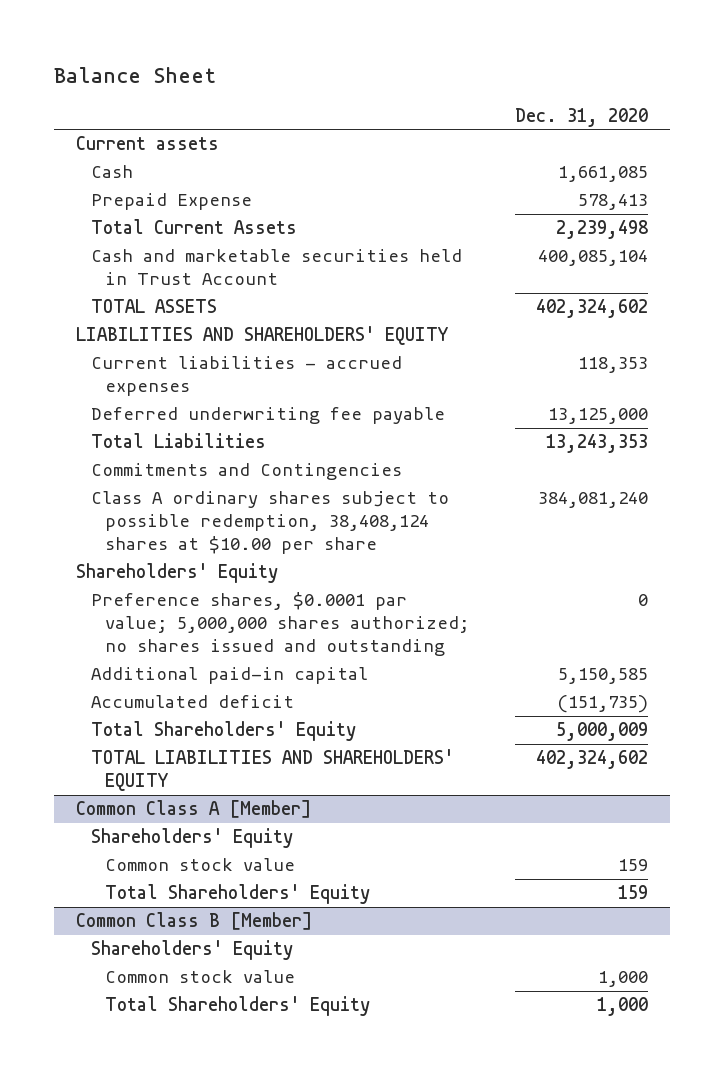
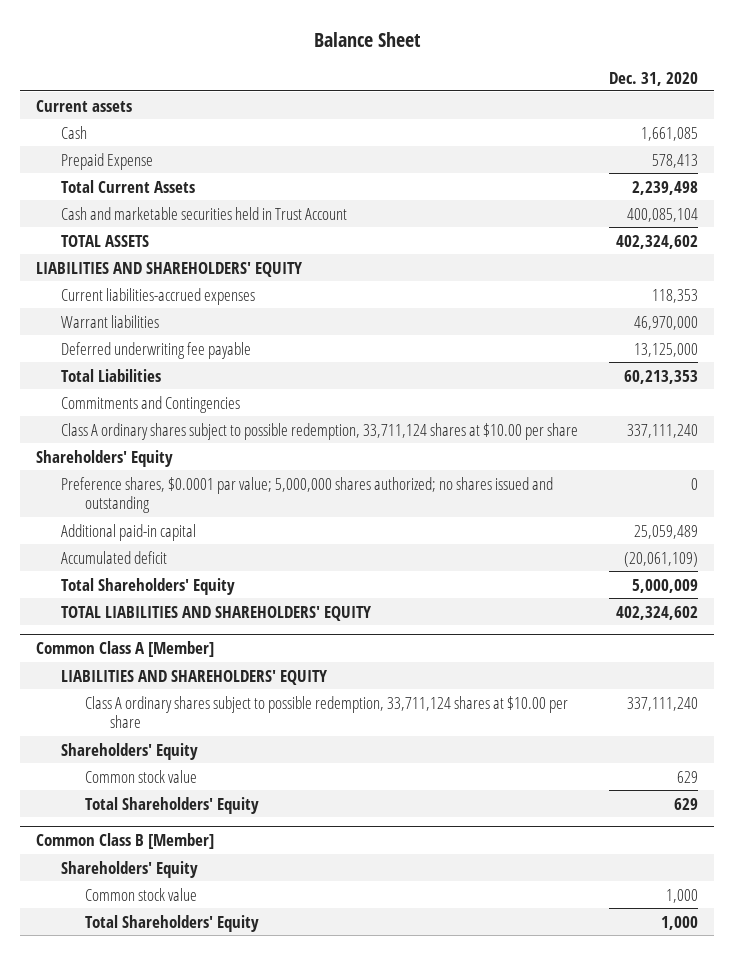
- Current liabilities - accrued expenses | 118,353
+ Current liabilities-accrued expenses | 118,353
+ Warrant liabilities | 46,970,000
- Total Liabilities | 13,243,353
+ Total Liabilities | 60,213,353
- Class A ordinary shares subject to possible redemption, 38,408,124 shares at $10.00 per share | 384,081,240
+ Class A ordinary shares subject to possible redemption, 33,711,124 shares at $10.00 per share | 337,111,240
- Additional paid-in capital | 5,150,585
- Accumulated deficit | (151,735)
+ Additional paid-in capital | 25,059,489
+ Accumulated deficit | (20,061,109)
@ Common Class A [Member]
+ LIABILITIES AND SHAREHOLDERS' EQUITY
+ Class A ordinary shares subject to possible redemption, 33,711,124 shares at $10.00 per share | 337,111,240
- Common stock value | 159
- Total Shareholders' Equity | 159
+ Common stock value | 629
+ Total Shareholders' Equity | 629

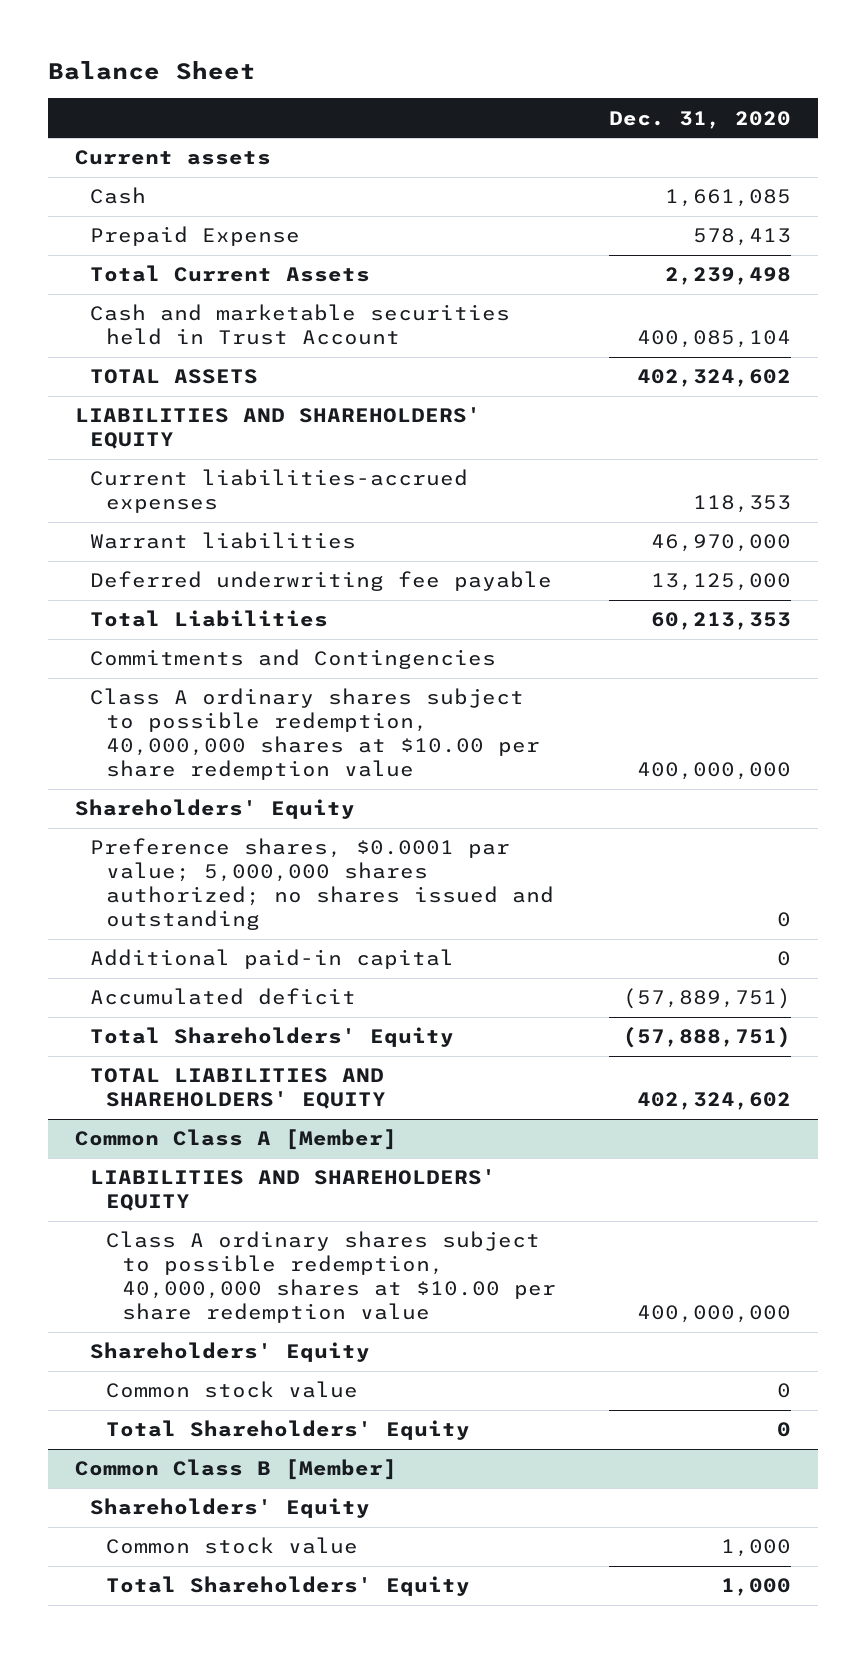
- Class A ordinary shares subject to possible redemption, 33,711,124 shares at $10.00 per share | 337,111,240
+ Class A ordinary shares subject to possible redemption, 40,000,000 shares at $10.00 per share redemption value | 400,000,000
- Additional paid-in capital | 25,059,489
- Accumulated deficit | (20,061,109)
- Total Shareholders' Equity | 5,000,009
+ Additional paid-in capital | 0
+ Accumulated deficit | (57,889,751)
+ Total Shareholders' Equity | (57,888,751)
@ Common Class A [Member]
- Class A ordinary shares subject to possible redemption, 33,711,124 shares at $10.00 per share | 337,111,240
+ Class A ordinary shares subject to possible redemption, 40,000,000 shares at $10.00 per share redemption value | 400,000,000
- Common stock value | 629
- Total Shareholders' Equity | 629
+ Common stock value | 0
+ Total Shareholders' Equity | 0

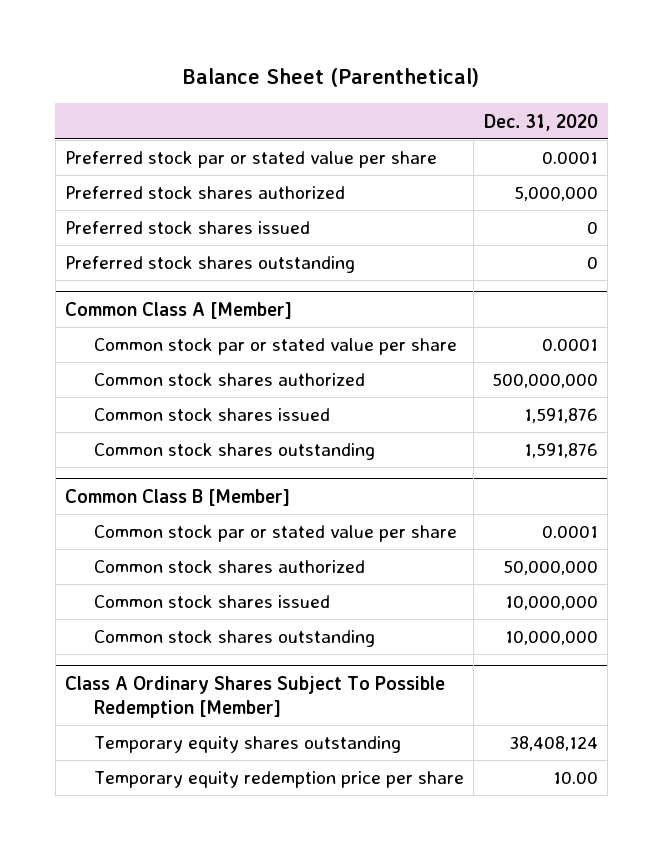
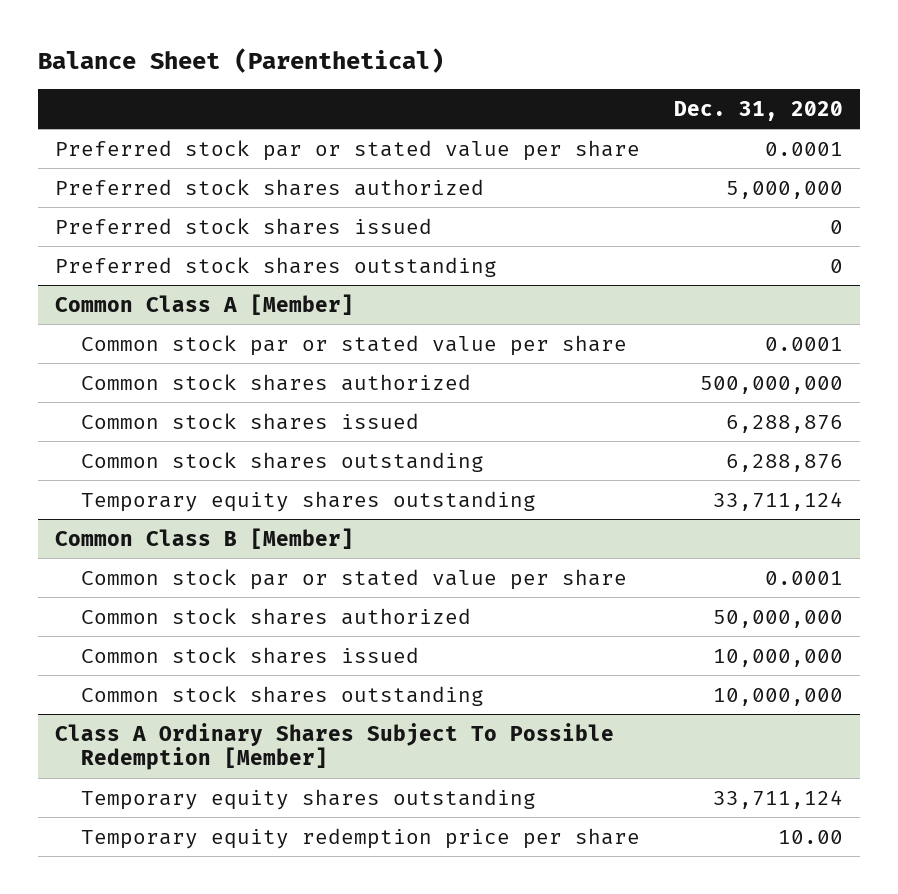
@ Common Class A [Member]
- Common stock shares issued | 1,591,876
- Common stock shares outstanding | 1,591,876
+ Common stock shares issued | 6,288,876
+ Common stock shares outstanding | 6,288,876
+ Temporary equity shares outstanding | 33,711,124
@ Class A Ordinary Shares Subject To Possible Redemption [Member]
- Temporary equity shares outstanding | 38,408,124
+ Temporary equity shares outstanding | 33,711,124

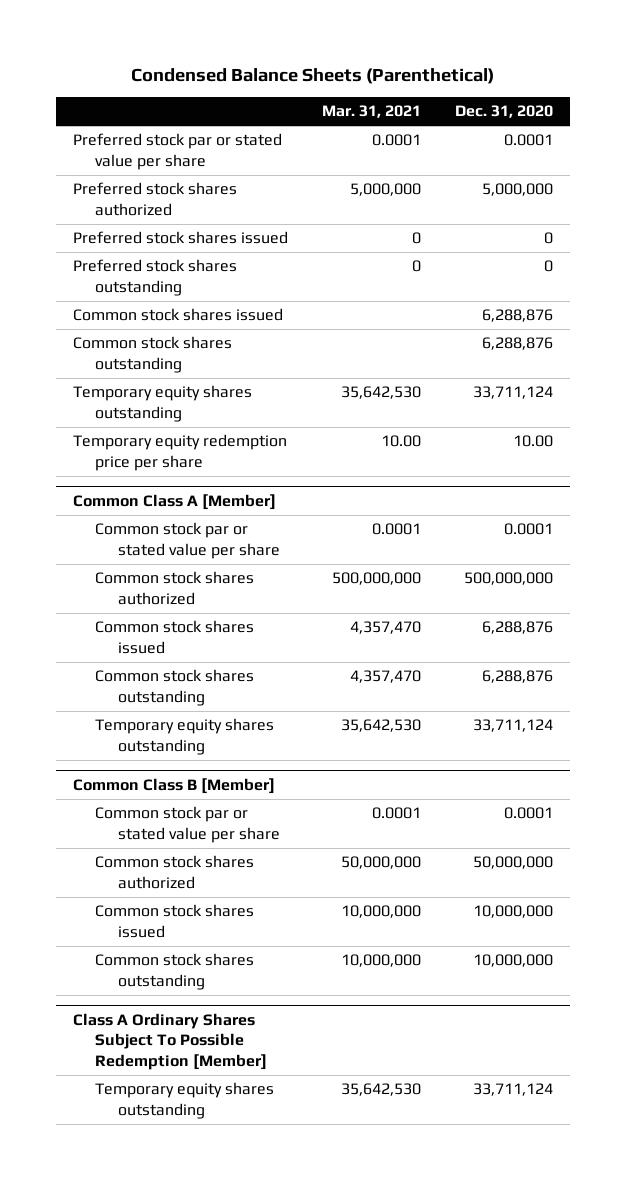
- Balance Sheet (Parenthetical)
+ Condensed Balance Sheets (Parenthetical)
- | Dec. 31, 2020
+ | Mar. 31, 2021 | Dec. 31, 2020
+ Common stock shares issued | | 6,288,876
+ Common stock shares outstanding | | 6,288,876
+ Temporary equity shares outstanding | 35,642,530 | 33,711,124
+ Temporary equity redemption price per share | 10.00 | 10.00
@ Class A Ordinary Shares Subject To Possible Redemption [Member]
- Temporary equity redemption price per share | 10.00

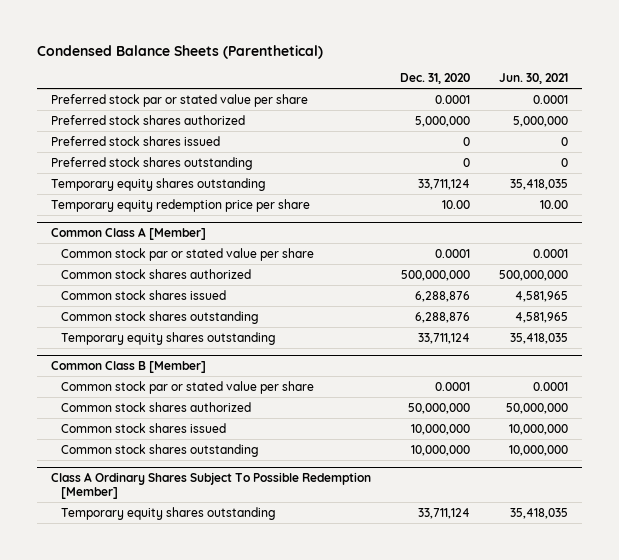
- | Mar. 31, 2021 | Dec. 31, 2020
+ | Dec. 31, 2020 | Jun. 30, 2021
- Common stock shares issued | | 6,288,876
- Common stock shares outstanding | | 6,288,876

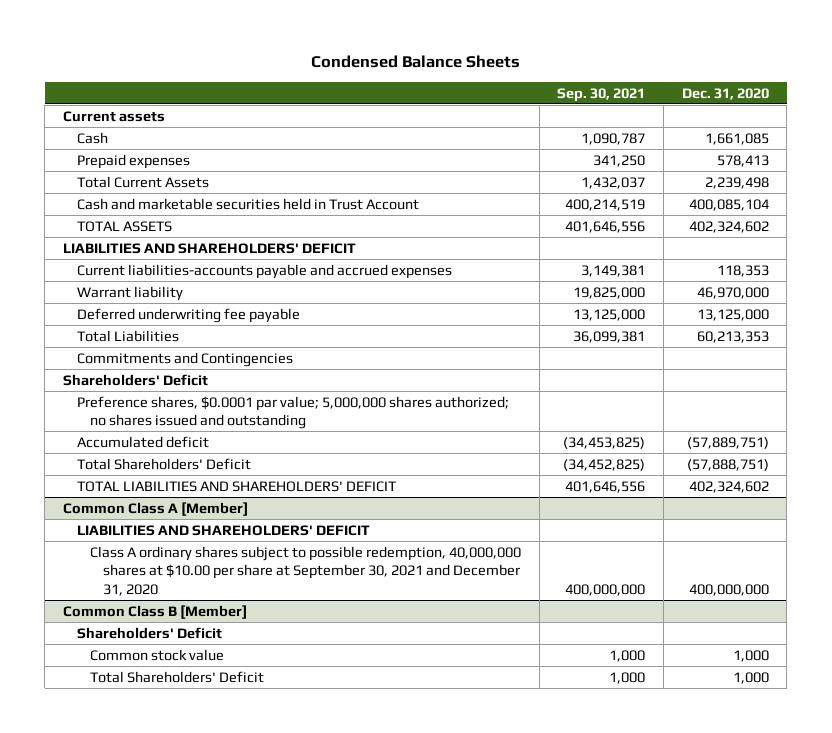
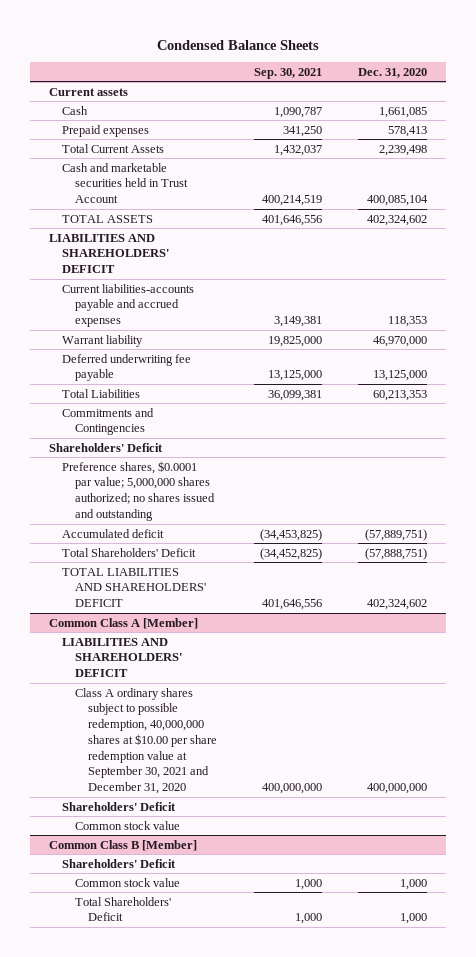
@ Common Class A [Member]
- Class A ordinary shares subject to possible redemption, 40,000,000 shares at $10.00 per share at September 30, 2021 and December 31, 2020 | 400,000,000 | 400,000,000
+ Class A ordinary shares subject to possible redemption, 40,000,000 shares at $10.00 per share redemption value at September 30, 2021 and December 31, 2020 | 400,000,000 | 400,000,000
+ Shareholders' Deficit
+ Common stock value

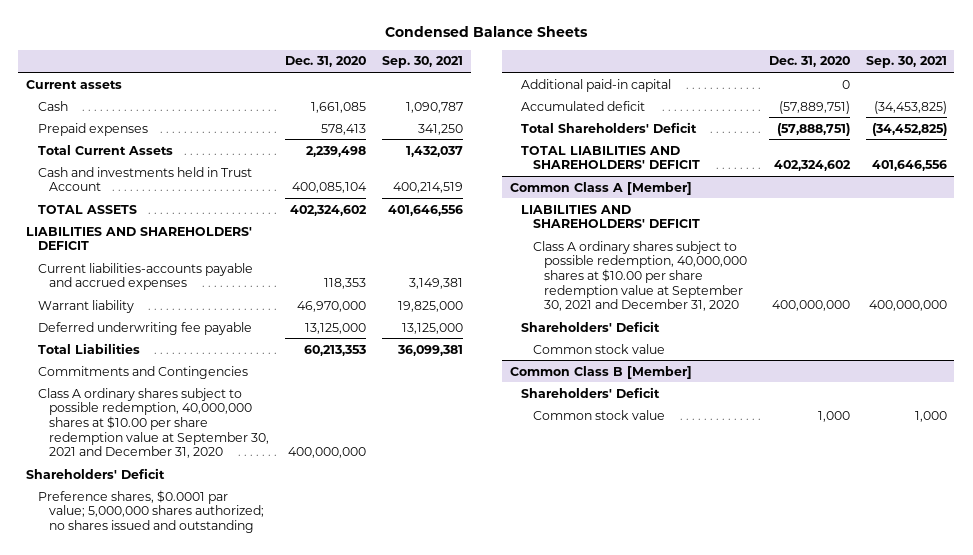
- | Sep. 30, 2021 | Dec. 31, 2020
+ | Dec. 31, 2020 | Sep. 30, 2021
- Cash and marketable securities held in Trust Account | 400,214,519 | 400,085,104
+ Cash and investments held in Trust Account | 400,085,104 | 400,214,519
+ Class A ordinary shares subject to possible redemption, 40,000,000 shares at $10.00 per share redemption value at September 30, 2021 and December 31, 2020 | 400,000,000 |
+ Additional paid-in capital | 0 |
@ Common Class B [Member]
- Total Shareholders' Deficit | 1,000 | 1,000

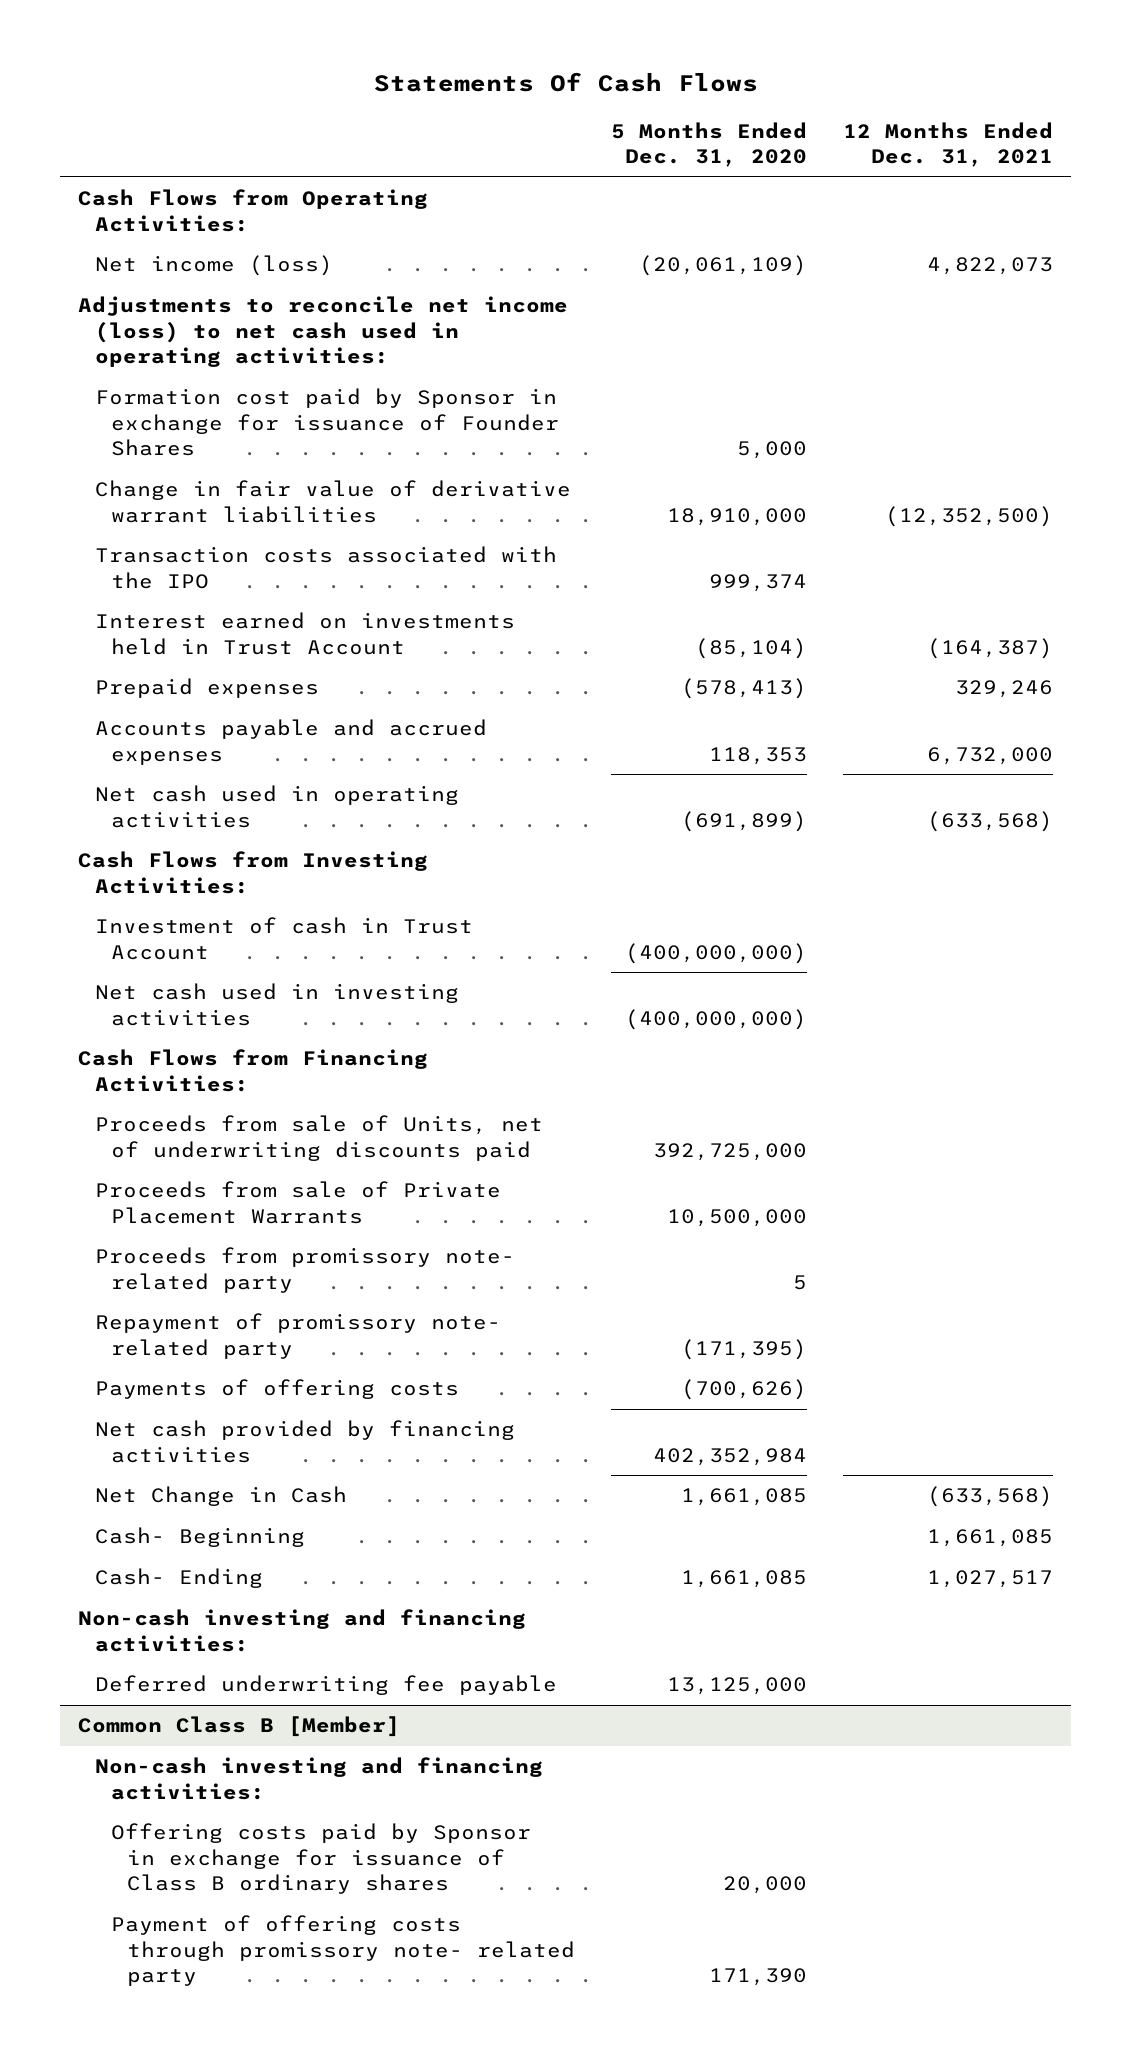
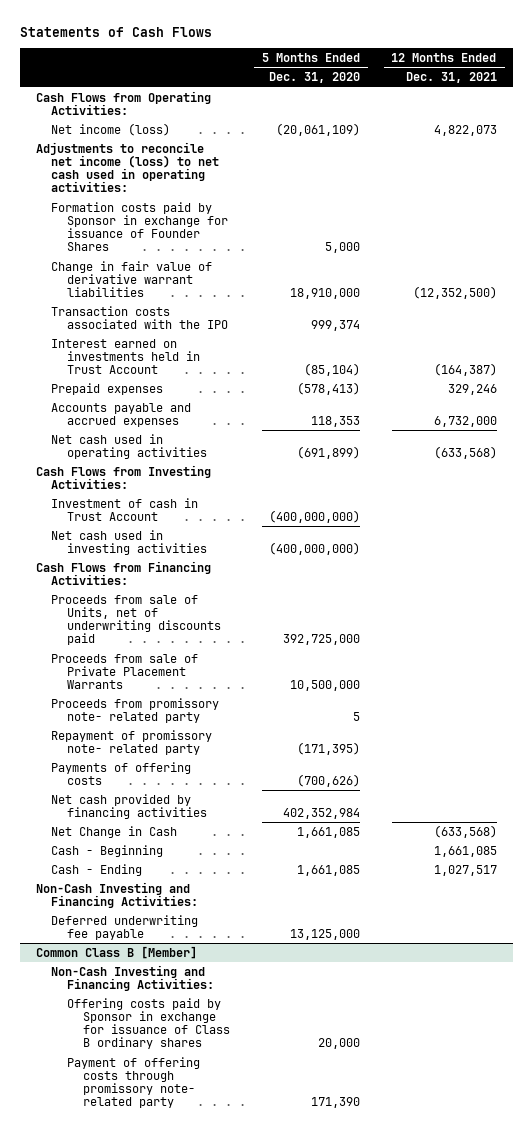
- Statements Of Cash Flows
+ Statements of Cash Flows
- Formation cost paid by Sponsor in exchange for issuance of Founder Shares | 5,000 |
+ Formation costs paid by Sponsor in exchange for issuance of Founder Shares | 5,000 |
- Cash- Beginning | | 1,661,085
- Cash- Ending | 1,661,085 | 1,027,517
- Non-cash investing and financing activities:
+ Cash - Beginning | | 1,661,085
+ Cash - Ending | 1,661,085 | 1,027,517
+ Non-Cash Investing and Financing Activities:
@ Common Class B [Member]
- Non-cash investing and financing activities:
+ Non-Cash Investing and Financing Activities:

